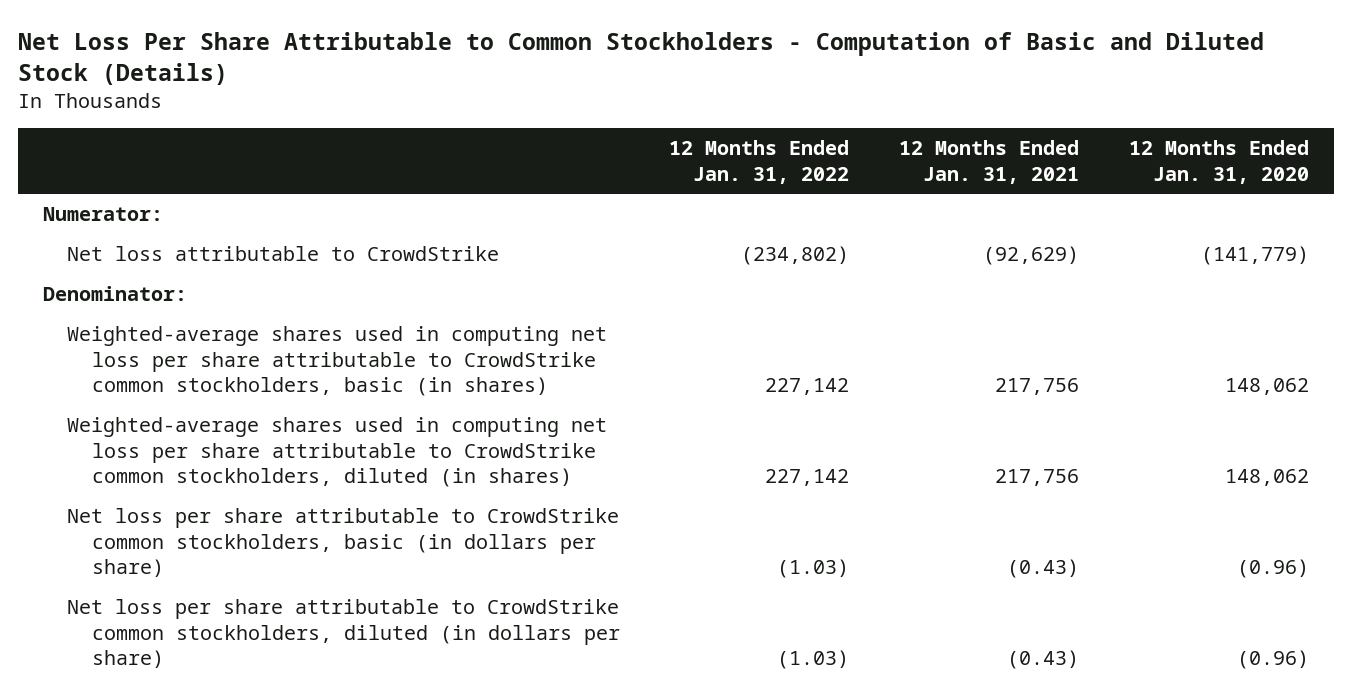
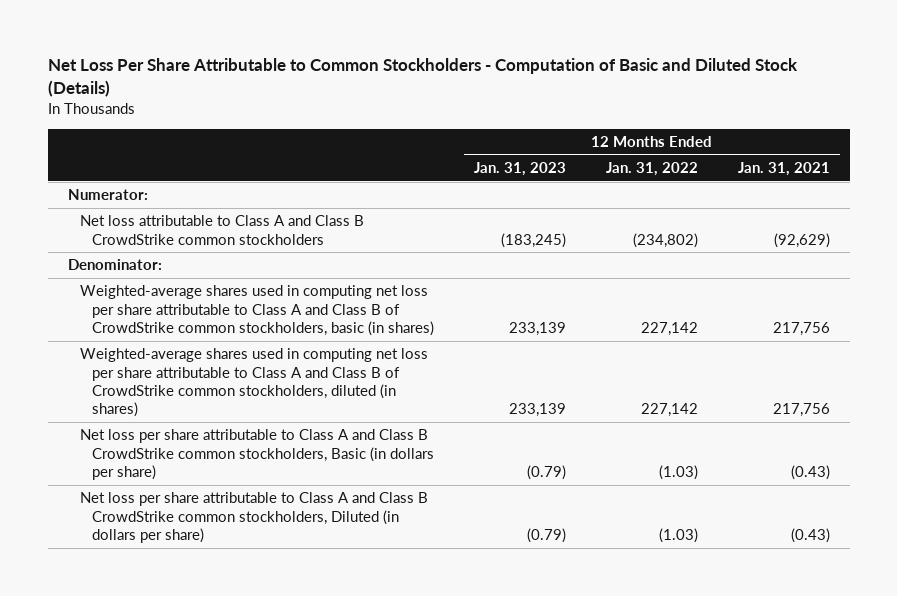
- | 12 Months Ended Jan. 31, 2022 | 12 Months Ended Jan. 31, 2021 | 12 Months Ended Jan. 31, 2020
+ | 12 Months Ended Jan. 31, 2023 | 12 Months Ended Jan. 31, 2022 | 12 Months Ended Jan. 31, 2021
- Net loss attributable to CrowdStrike | (234,802) | (92,629) | (141,779)
+ Net loss attributable to Class A and Class B CrowdStrike common stockholders | (183,245) | (234,802) | (92,629)
- Weighted-average shares used in computing net loss per share attributable to CrowdStrike common stockholders, basic (in shares) | 227,142 | 217,756 | 148,062
- Weighted-average shares used in computing net loss per share attributable to CrowdStrike common stockholders, diluted (in shares) | 227,142 | 217,756 | 148,062
- Net loss per share attributable to CrowdStrike common stockholders, basic (in dollars per share) | (1.03) | (0.43) | (0.96)
- Net loss per share attributable to CrowdStrike common stockholders, diluted (in dollars per share) | (1.03) | (0.43) | (0.96)
+ Weighted-average shares used in computing net loss per share attributable to Class A and Class B of CrowdStrike common stockholders, basic (in shares) | 233,139 | 227,142 | 217,756
+ Weighted-average shares used in computing net loss per share attributable to Class A and Class B of CrowdStrike common stockholders, diluted (in shares) | 233,139 | 227,142 | 217,756
+ Net loss per share attributable to Class A and Class B CrowdStrike common stockholders, Basic (in dollars per share) | (0.79) | (1.03) | (0.43)
+ Net loss per share attributable to Class A and Class B CrowdStrike common stockholders, Diluted (in dollars per share) | (0.79) | (1.03) | (0.43)

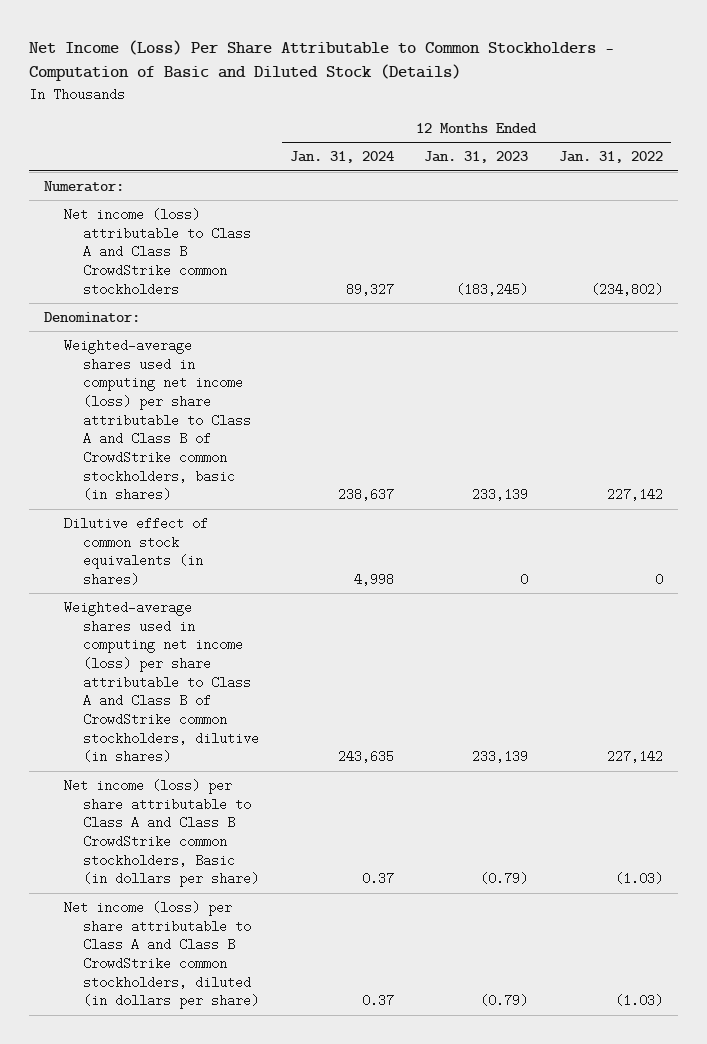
- Net Loss Per Share Attributable to Common Stockholders - Computation of Basic and Diluted Stock (Details)
+ Net Income (Loss) Per Share Attributable to Common Stockholders - Computation of Basic and Diluted Stock (Details)
- | 12 Months Ended Jan. 31, 2023 | 12 Months Ended Jan. 31, 2022 | 12 Months Ended Jan. 31, 2021
+ | 12 Months Ended Jan. 31, 2024 | 12 Months Ended Jan. 31, 2023 | 12 Months Ended Jan. 31, 2022
- Net loss attributable to Class A and Class B CrowdStrike common stockholders | (183,245) | (234,802) | (92,629)
+ Net income (loss) attributable to Class A and Class B CrowdStrike common stockholders | 89,327 | (183,245) | (234,802)
- Weighted-average shares used in computing net loss per share attributable to Class A and Class B of CrowdStrike common stockholders, basic (in shares) | 233,139 | 227,142 | 217,756
- Weighted-average shares used in computing net loss per share attributable to Class A and Class B of CrowdStrike common stockholders, diluted (in shares) | 233,139 | 227,142 | 217,756
- Net loss per share attributable to Class A and Class B CrowdStrike common stockholders, Basic (in dollars per share) | (0.79) | (1.03) | (0.43)
- Net loss per share attributable to Class A and Class B CrowdStrike common stockholders, Diluted (in dollars per share) | (0.79) | (1.03) | (0.43)
+ Weighted-average shares used in computing net income (loss) per share attributable to Class A and Class B of CrowdStrike common stockholders, basic (in shares) | 238,637 | 233,139 | 227,142
+ Dilutive effect of common stock equivalents (in shares) | 4,998 | 0 | 0
+ Weighted-average shares used in computing net income (loss) per share attributable to Class A and Class B of CrowdStrike common stockholders, dilutive (in shares) | 243,635 | 233,139 | 227,142
+ Net income (loss) per share attributable to Class A and Class B CrowdStrike common stockholders, Basic (in dollars per share) | 0.37 | (0.79) | (1.03)
+ Net income (loss) per share attributable to Class A and Class B CrowdStrike common stockholders, diluted (in dollars per share) | 0.37 | (0.79) | (1.03)

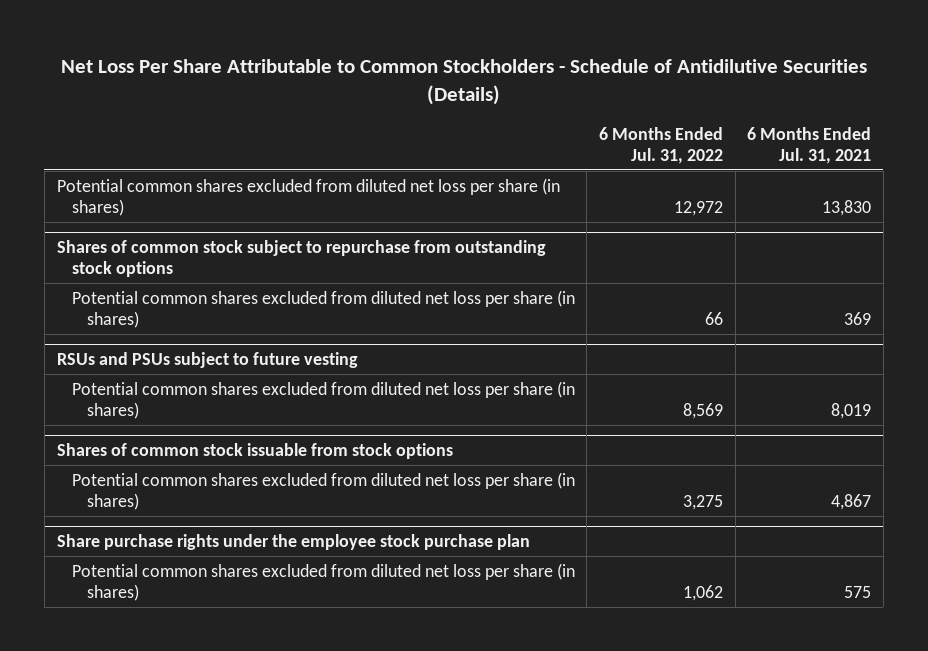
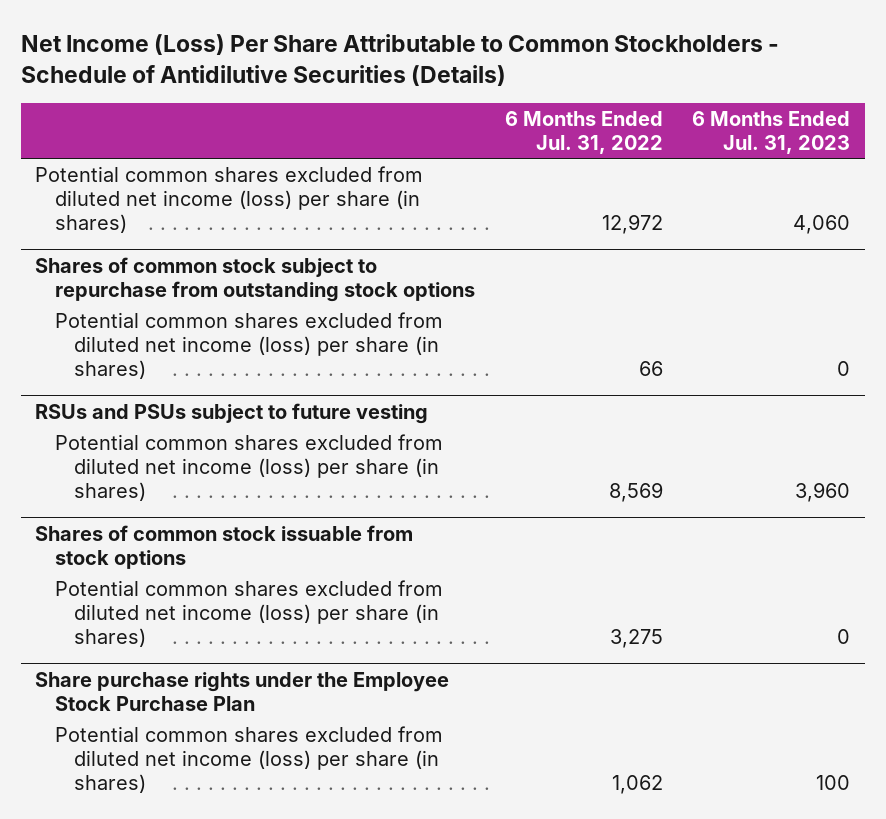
- Net Loss Per Share Attributable to Common Stockholders - Schedule of Antidilutive Securities (Details)
+ Net Income (Loss) Per Share Attributable to Common Stockholders - Schedule of Antidilutive Securities (Details)
- | 6 Months Ended Jul. 31, 2022 | 6 Months Ended Jul. 31, 2021
+ | 6 Months Ended Jul. 31, 2022 | 6 Months Ended Jul. 31, 2023
- Potential common shares excluded from diluted net loss per share (in shares) | 12,972 | 13,830
+ Potential common shares excluded from diluted net income (loss) per share (in shares) | 12,972 | 4,060
@ Shares of common stock subject to repurchase from outstanding stock options
- Potential common shares excluded from diluted net loss per share (in shares) | 66 | 369
+ Potential common shares excluded from diluted net income (loss) per share (in shares) | 66 | 0
@ RSUs and PSUs subject to future vesting
- Potential common shares excluded from diluted net loss per share (in shares) | 8,569 | 8,019
+ Potential common shares excluded from diluted net income (loss) per share (in shares) | 8,569 | 3,960
@ Shares of common stock issuable from stock options
- Potential common shares excluded from diluted net loss per share (in shares) | 3,275 | 4,867
- Share purchase rights under the employee stock purchase plan
- Potential common shares excluded from diluted net loss per share (in shares) | 1,062 | 575
@ Shares of common stock issuable from stock options
+ Potential common shares excluded from diluted net income (loss) per share (in shares) | 3,275 | 0
+ Share purchase rights under the Employee Stock Purchase Plan
+ Potential common shares excluded from diluted net income (loss) per share (in shares) | 1,062 | 100

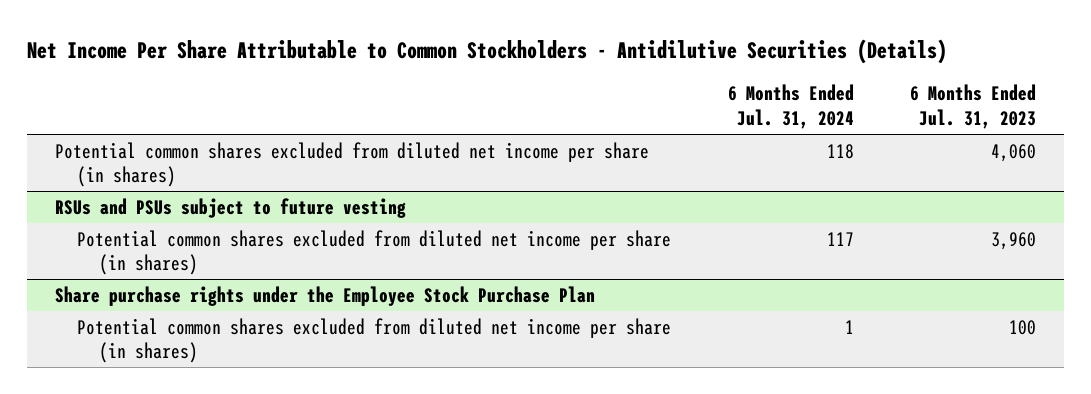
- Net Income (Loss) Per Share Attributable to Common Stockholders - Schedule of Antidilutive Securities (Details)
+ Net Income Per Share Attributable to Common Stockholders - Antidilutive Securities (Details)
- | 6 Months Ended Jul. 31, 2022 | 6 Months Ended Jul. 31, 2023
+ | 6 Months Ended Jul. 31, 2024 | 6 Months Ended Jul. 31, 2023
- Potential common shares excluded from diluted net income (loss) per share (in shares) | 12,972 | 4,060
- Shares of common stock subject to repurchase from outstanding stock options
- Potential common shares excluded from diluted net income (loss) per share (in shares) | 66 | 0
+ Potential common shares excluded from diluted net income per share (in shares) | 118 | 4,060
@ RSUs and PSUs subject to future vesting
- Potential common shares excluded from diluted net income (loss) per share (in shares) | 8,569 | 3,960
- Shares of common stock issuable from stock options
- Potential common shares excluded from diluted net income (loss) per share (in shares) | 3,275 | 0
@ RSUs and PSUs subject to future vesting
+ Potential common shares excluded from diluted net income per share (in shares) | 117 | 3,960
@ Share purchase rights under the Employee Stock Purchase Plan
- Potential common shares excluded from diluted net income (loss) per share (in shares) | 1,062 | 100
+ Potential common shares excluded from diluted net income per share (in shares) | 1 | 100

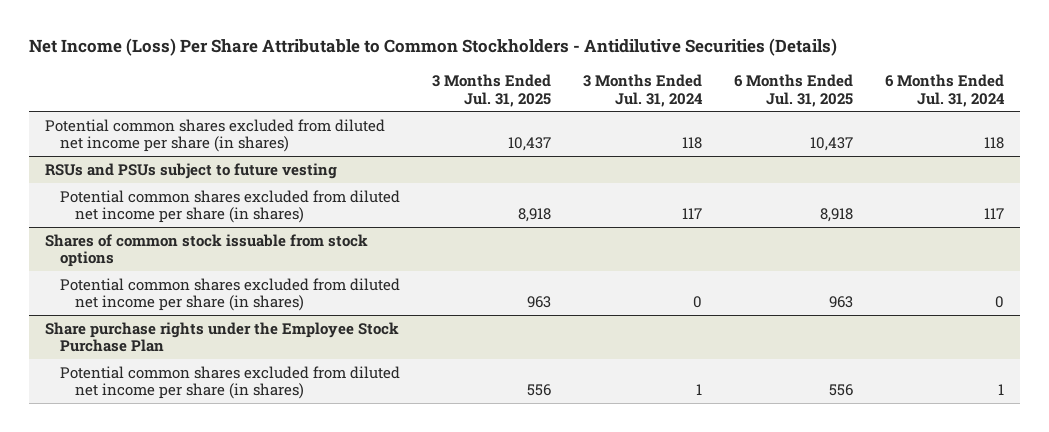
- Net Income Per Share Attributable to Common Stockholders - Antidilutive Securities (Details)
+ Net Income (Loss) Per Share Attributable to Common Stockholders - Antidilutive Securities (Details)
- | 6 Months Ended Jul. 31, 2024 | 6 Months Ended Jul. 31, 2023
+ | 3 Months Ended Jul. 31, 2025 | 3 Months Ended Jul. 31, 2024 | 6 Months Ended Jul. 31, 2025 | 6 Months Ended Jul. 31, 2024
+ Shares of common stock issuable from stock options
+ Potential common shares excluded from diluted net income per share (in shares) | 963 | 0 | 963 | 0

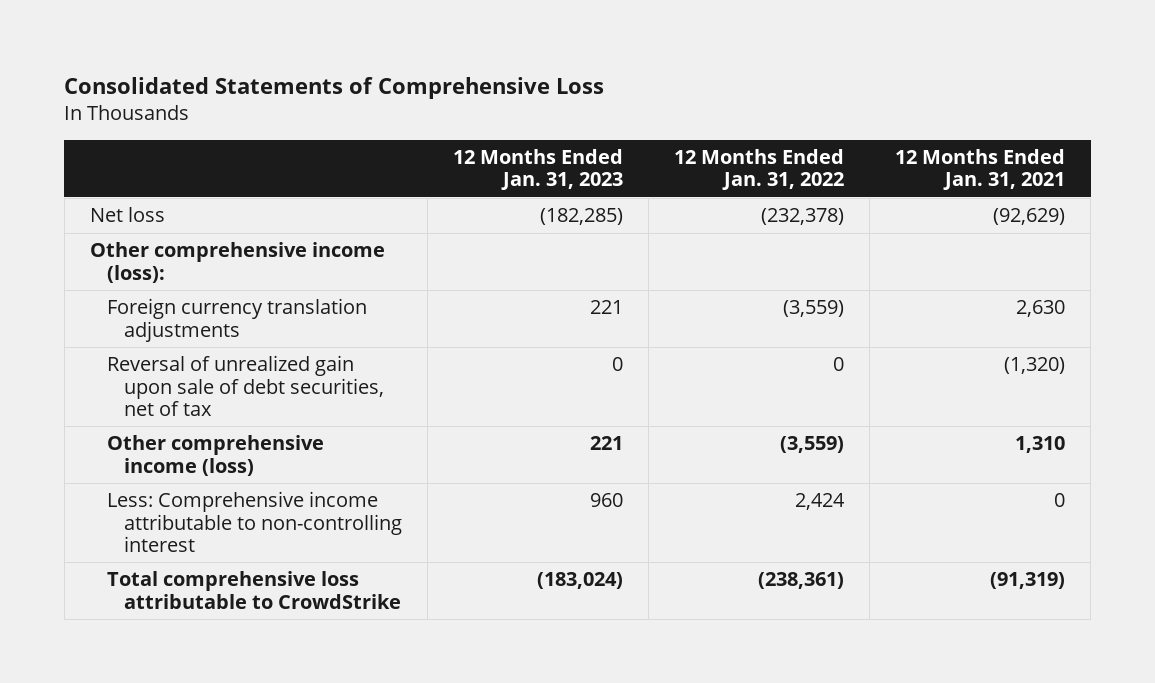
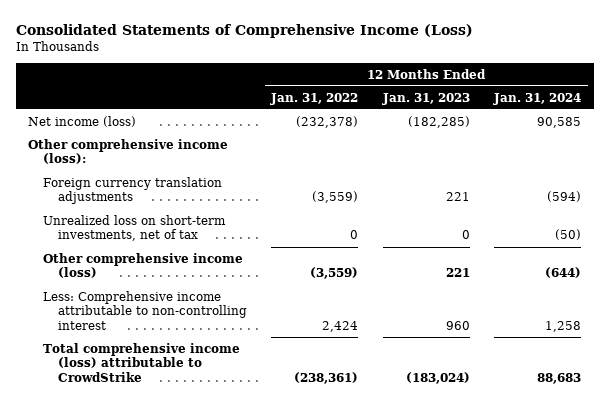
- Consolidated Statements of Comprehensive Loss
+ Consolidated Statements of Comprehensive Income (Loss)
- | 12 Months Ended Jan. 31, 2023 | 12 Months Ended Jan. 31, 2022 | 12 Months Ended Jan. 31, 2021
+ | 12 Months Ended Jan. 31, 2022 | 12 Months Ended Jan. 31, 2023 | 12 Months Ended Jan. 31, 2024
- Net loss | (182,285) | (232,378) | (92,629)
+ Net income (loss) | (232,378) | (182,285) | 90,585
- Reversal of unrealized gain upon sale of debt securities, net of tax | 0 | 0 | (1,320)
+ Unrealized loss on short-term investments, net of tax | 0 | 0 | (50)
- Total comprehensive loss attributable to CrowdStrike | (183,024) | (238,361) | (91,319)
+ Total comprehensive income (loss) attributable to CrowdStrike | (238,361) | (183,024) | 88,683

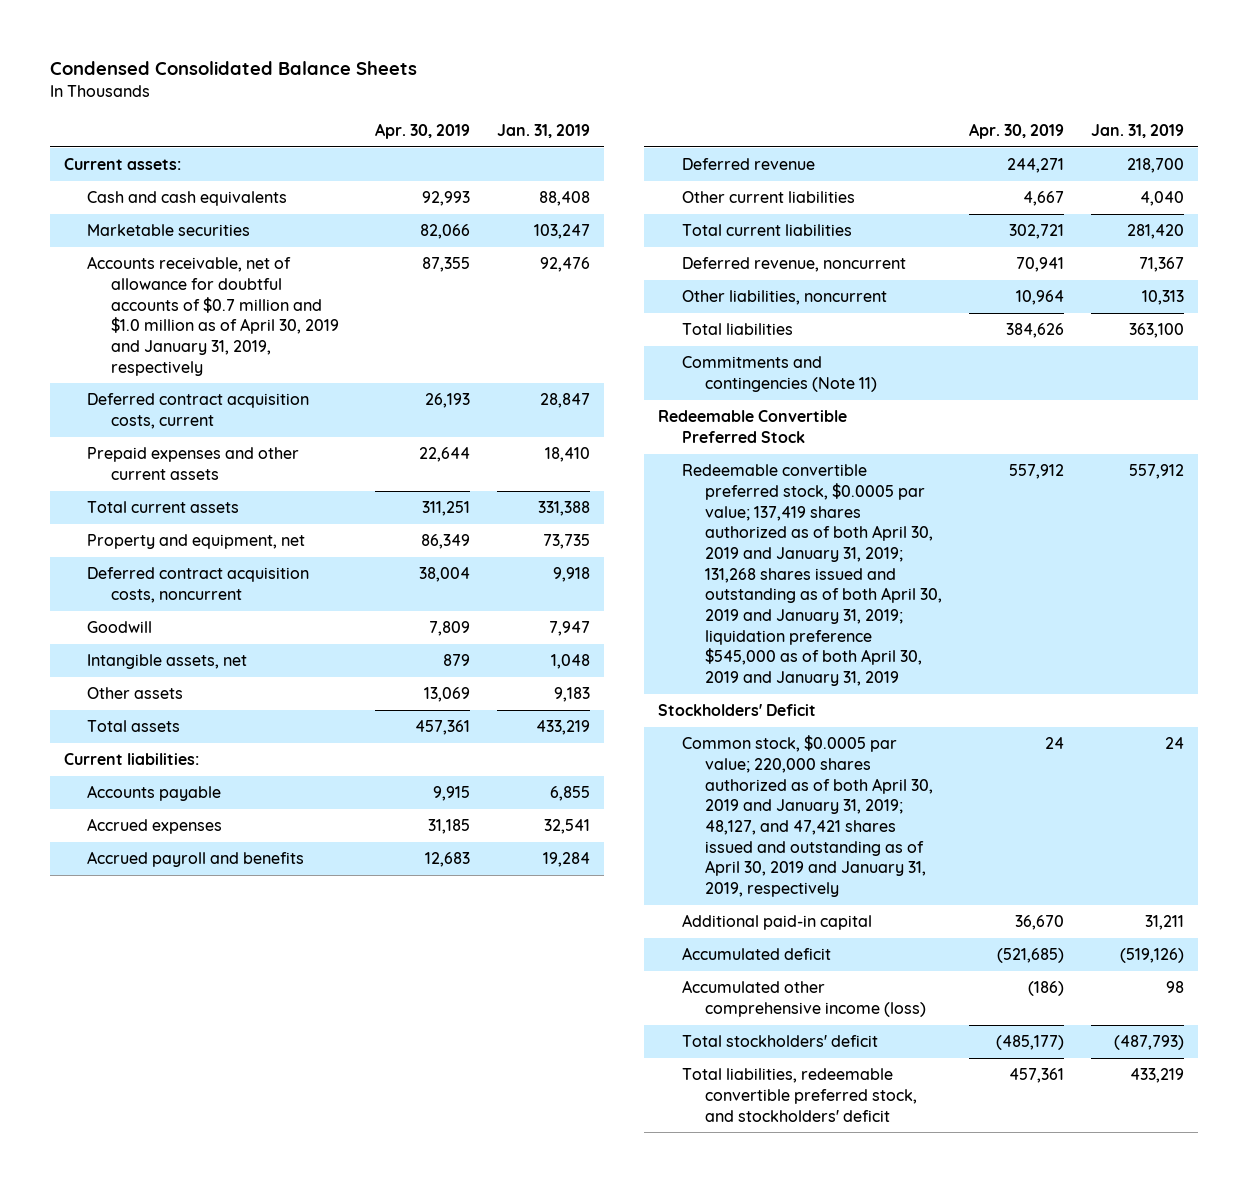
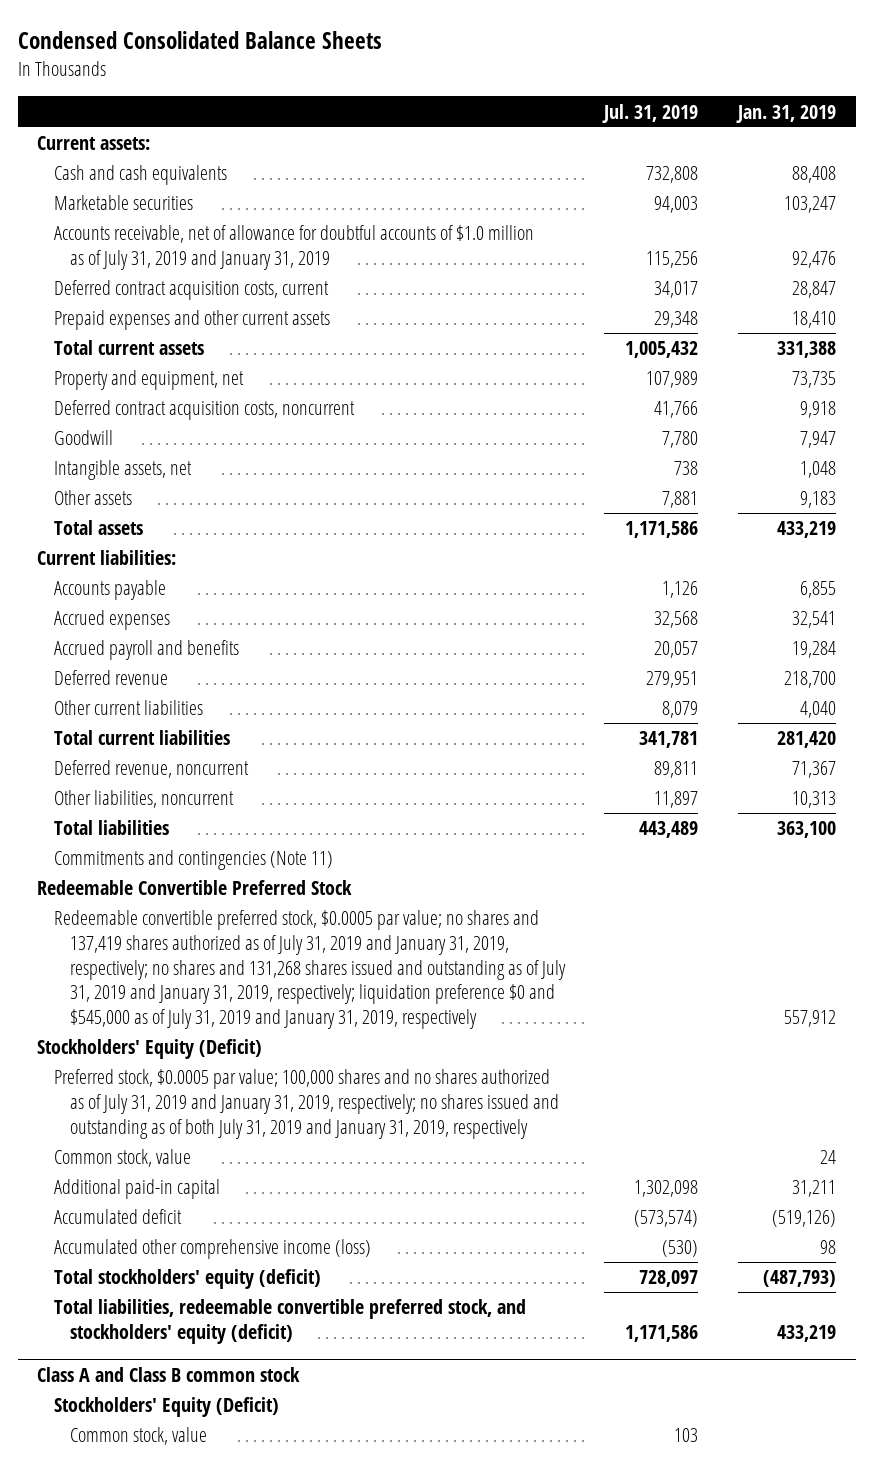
- | Apr. 30, 2019 | Jan. 31, 2019
+ | Jul. 31, 2019 | Jan. 31, 2019
- Accounts receivable, net of allowance for doubtful accounts of $0.7 million and $1.0 million as of April 30, 2019 and January 31, 2019, respectively | 87,355 | 92,476
+ Accounts receivable, net of allowance for doubtful accounts of $1.0 million as of July 31, 2019 and January 31, 2019 | 115,256 | 92,476
- Redeemable convertible preferred stock, $0.0005 par value; 137,419 shares authorized as of both April 30, 2019 and January 31, 2019; 131,268 shares issued and outstanding as of both April 30, 2019 and January 31, 2019; liquidation preference $545,000 as of both April 30, 2019 and January 31, 2019 | 557,912 | 557,912
- Stockholders' Deficit
- Common stock, $0.0005 par value; 220,000 shares authorized as of both April 30, 2019 and January 31, 2019; 48,127, and 47,421 shares issued and outstanding as of April 30, 2019 and January 31, 2019, respectively | 24 | 24
+ Redeemable convertible preferred stock, $0.0005 par value; no shares and 137,419 shares authorized as of July 31, 2019 and January 31, 2019, respectively; no shares and 131,268 shares issued and outstanding as of July 31, 2019 and January 31, 2019, respectively; liquidation preference $0 and $545,000 as of July 31, 2019 and January 31, 2019, respectively | | 557,912
+ Stockholders' Equity (Deficit)
+ Preferred stock, $0.0005 par value; 100,000 shares and no shares authorized as of July 31, 2019 and January 31, 2019, respectively; no shares issued and outstanding as of both July 31, 2019 and January 31, 2019, respectively
+ Common stock, value | | 24
- Total stockholders' deficit | (485,177) | (487,793)
- Total liabilities, redeemable convertible preferred stock, and stockholders' deficit | 457,361 | 433,219
+ Total stockholders' equity (deficit) | 728,097 | (487,793)
+ Total liabilities, redeemable convertible preferred stock, and stockholders' equity (deficit) | 1,171,586 | 433,219
+ Class A and Class B common stock
+ Stockholders' Equity (Deficit)
+ Common stock, value | 103 |

